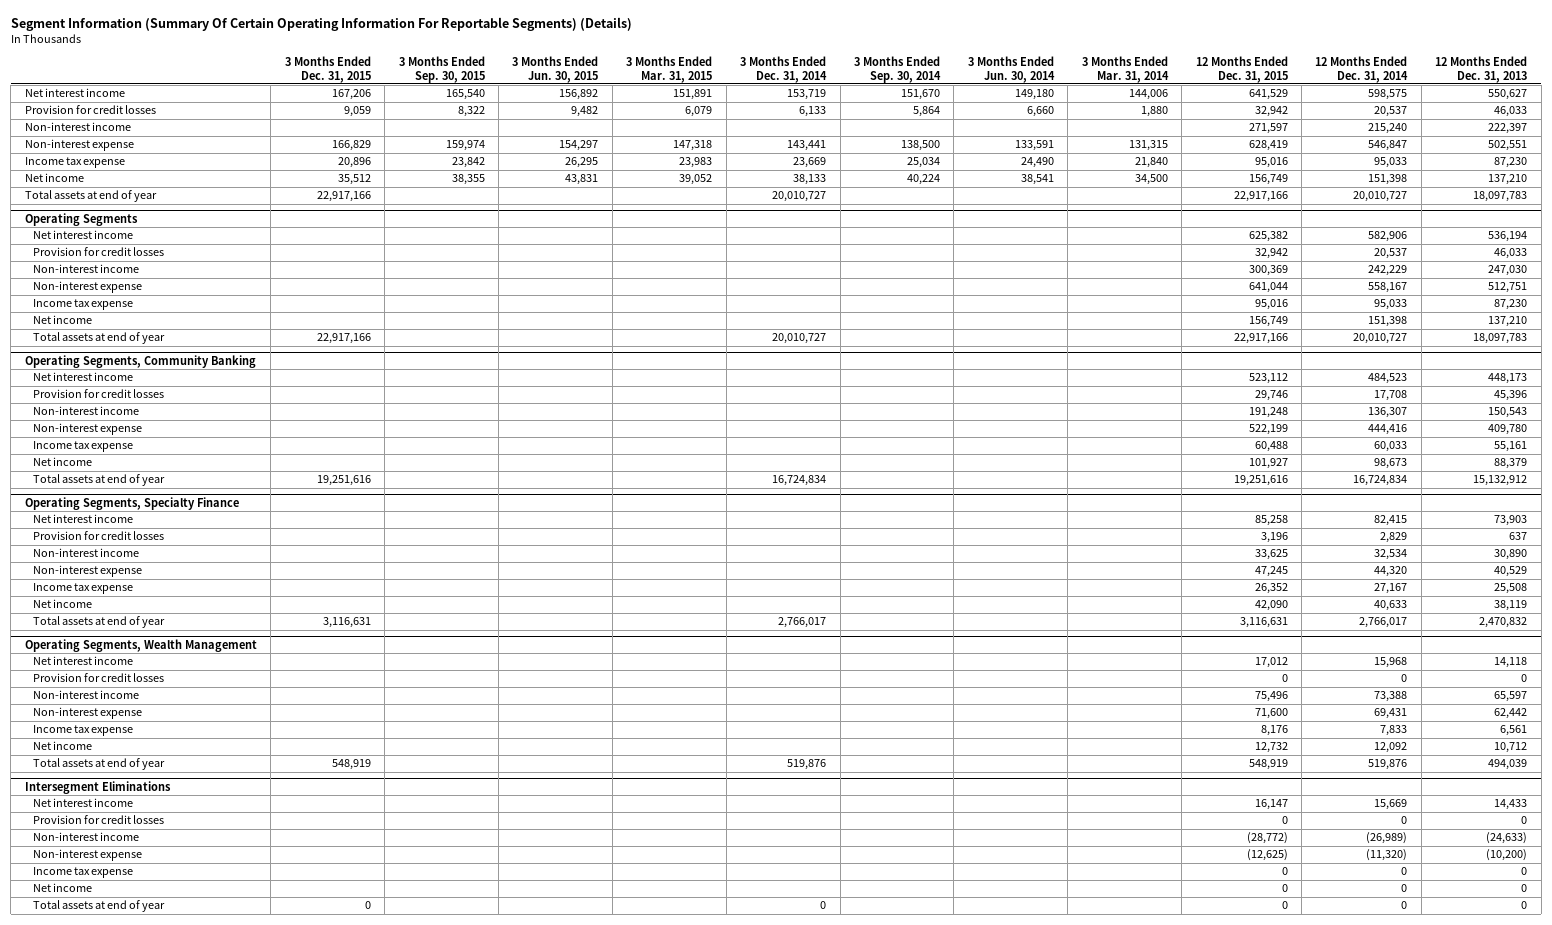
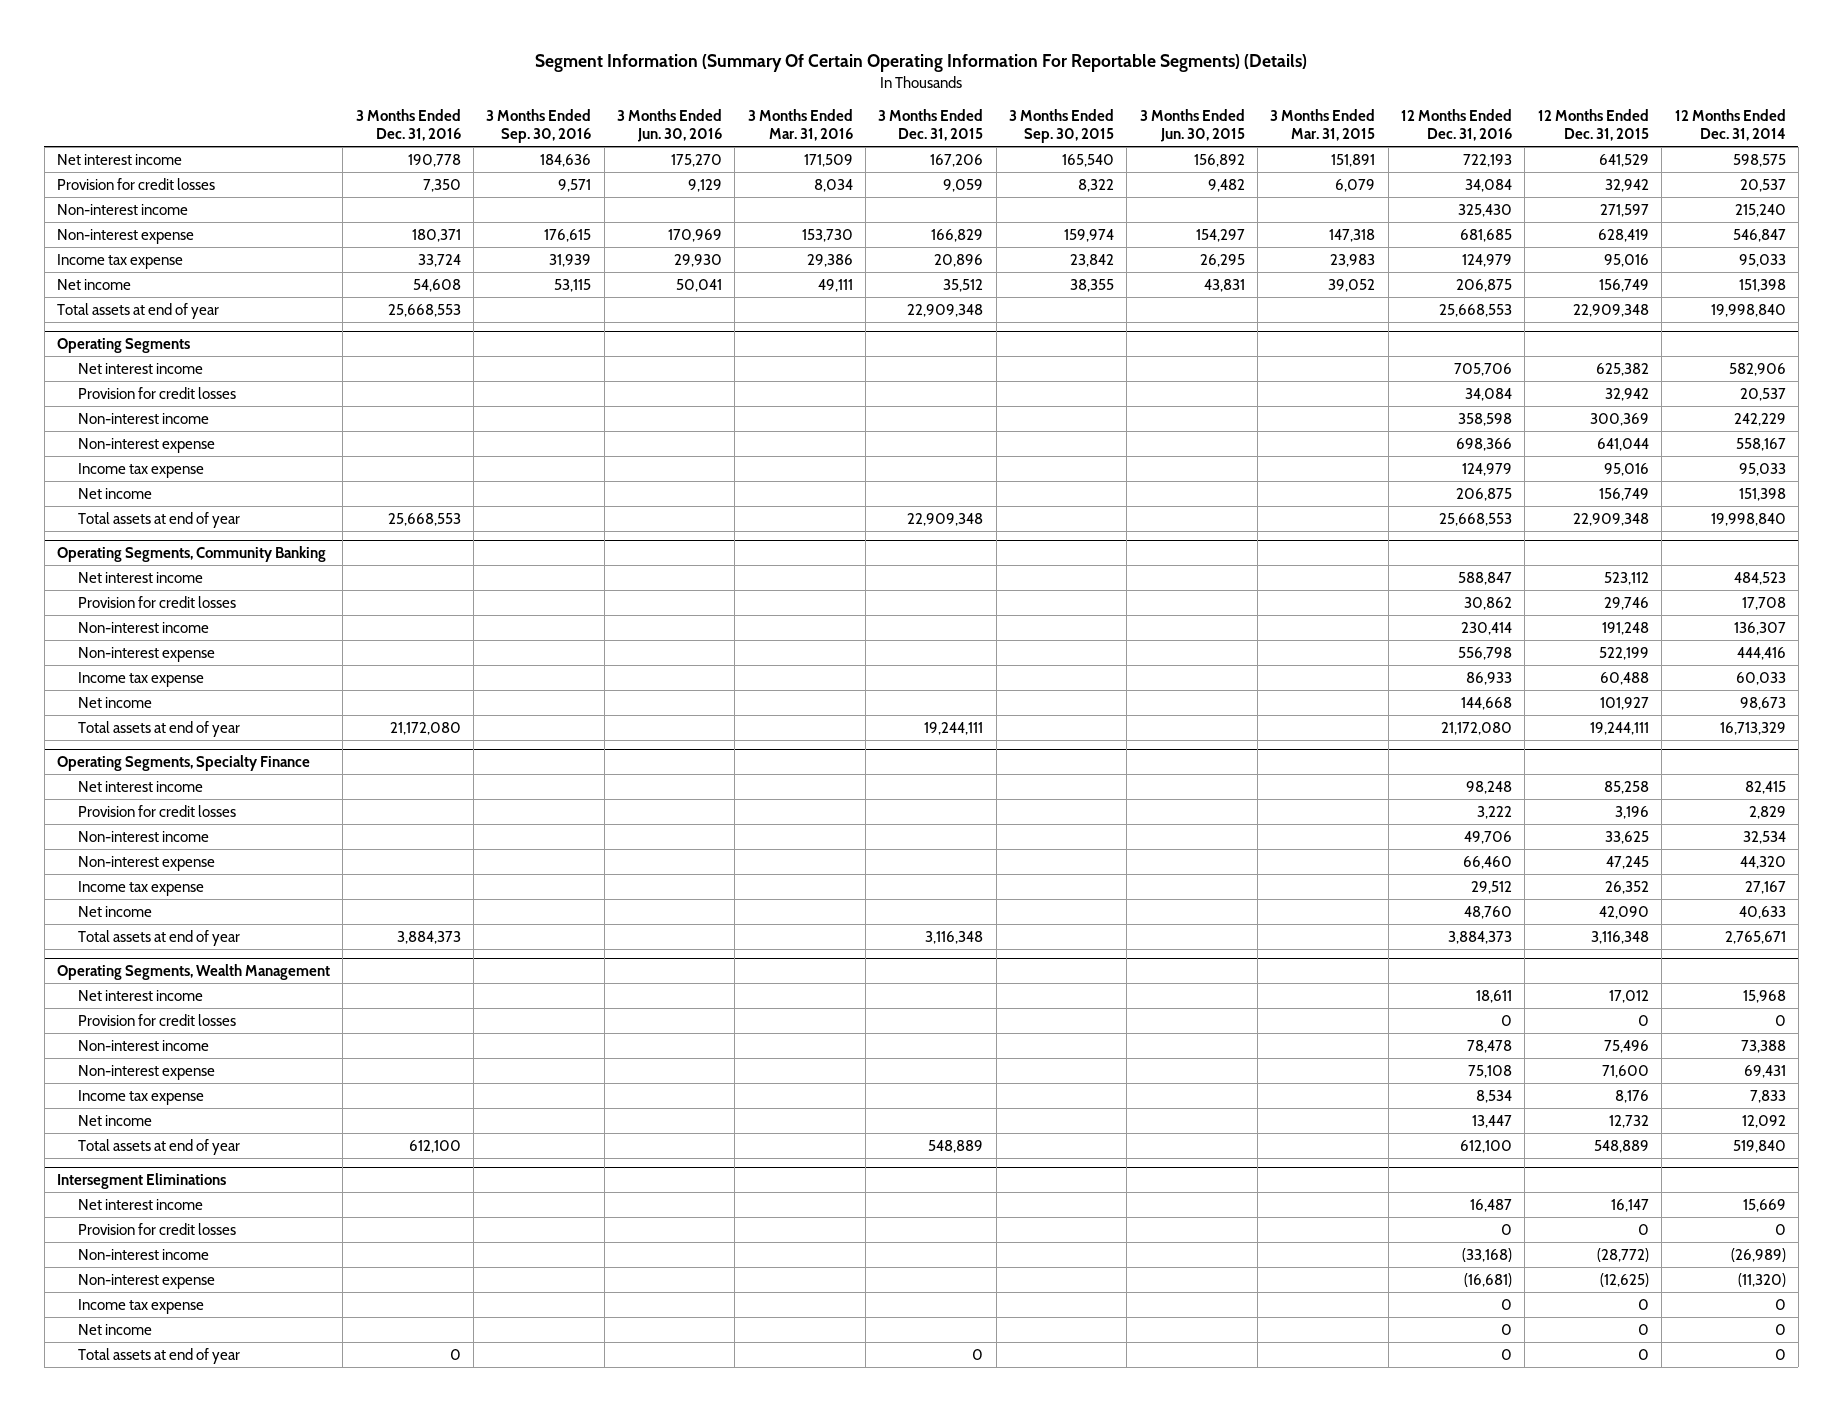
- | 3 Months Ended Dec. 31, 2015 | 3 Months Ended Sep. 30, 2015 | 3 Months Ended Jun. 30, 2015 | 3 Months Ended Mar. 31, 2015 | 3 Months Ended Dec. 31, 2014 | 3 Months Ended Sep. 30, 2014 | 3 Months Ended Jun. 30, 2014 | 3 Months Ended Mar. 31, 2014 | 12 Months Ended Dec. 31, 2015 | 12 Months Ended Dec. 31, 2014 | 12 Months Ended Dec. 31, 2013
+ | 3 Months Ended Dec. 31, 2016 | 3 Months Ended Sep. 30, 2016 | 3 Months Ended Jun. 30, 2016 | 3 Months Ended Mar. 31, 2016 | 3 Months Ended Dec. 31, 2015 | 3 Months Ended Sep. 30, 2015 | 3 Months Ended Jun. 30, 2015 | 3 Months Ended Mar. 31, 2015 | 12 Months Ended Dec. 31, 2016 | 12 Months Ended Dec. 31, 2015 | 12 Months Ended Dec. 31, 2014
- Total assets at end of year | 22,917,166 | | | | 20,010,727 | | | | 22,917,166 | 20,010,727 | 18,097,783
+ Total assets at end of year | 25,668,553 | | | | 22,909,348 | | | | 25,668,553 | 22,909,348 | 19,998,840
@ Operating Segments
- Total assets at end of year | 22,917,166 | | | | 20,010,727 | | | | 22,917,166 | 20,010,727 | 18,097,783
+ Total assets at end of year | 25,668,553 | | | | 22,909,348 | | | | 25,668,553 | 22,909,348 | 19,998,840
@ Operating Segments, Community Banking
- Total assets at end of year | 19,251,616 | | | | 16,724,834 | | | | 19,251,616 | 16,724,834 | 15,132,912
+ Total assets at end of year | 21,172,080 | | | | 19,244,111 | | | | 21,172,080 | 19,244,111 | 16,713,329
@ Operating Segments, Specialty Finance
- Total assets at end of year | 3,116,631 | | | | 2,766,017 | | | | 3,116,631 | 2,766,017 | 2,470,832
+ Total assets at end of year | 3,884,373 | | | | 3,116,348 | | | | 3,884,373 | 3,116,348 | 2,765,671
@ Operating Segments, Wealth Management
- Total assets at end of year | 548,919 | | | | 519,876 | | | | 548,919 | 519,876 | 494,039
+ Total assets at end of year | 612,100 | | | | 548,889 | | | | 612,100 | 548,889 | 519,840

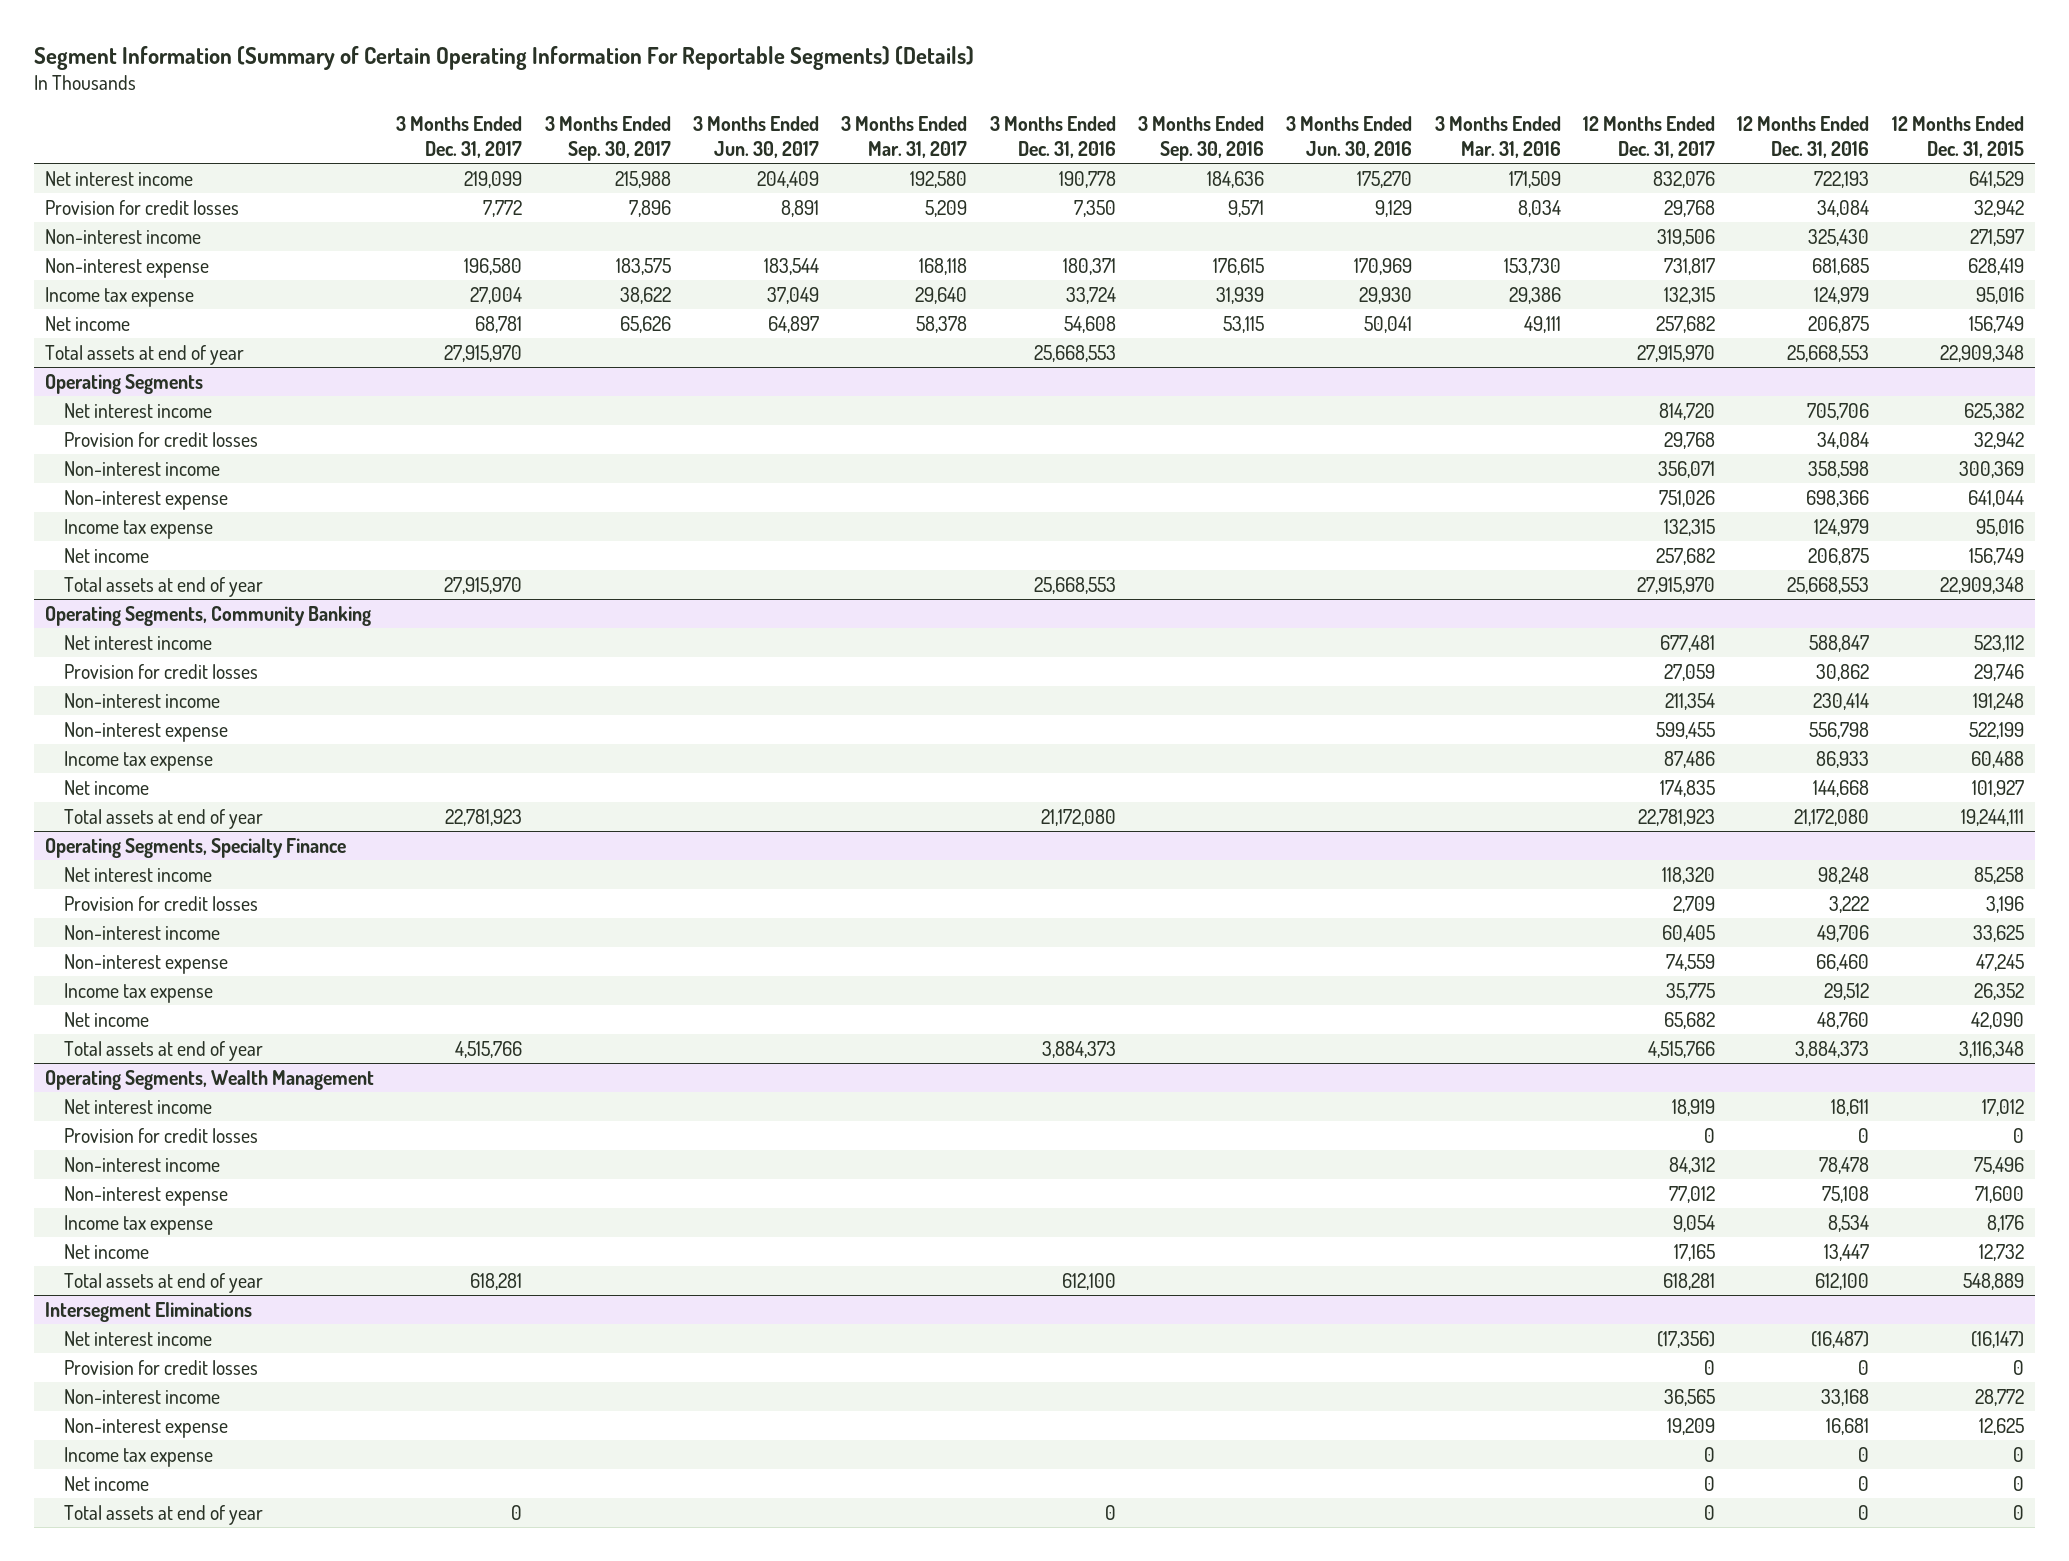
- Segment Information (Summary Of Certain Operating Information For Reportable Segments) (Details)
+ Segment Information (Summary of Certain Operating Information For Reportable Segments) (Details)
- | 3 Months Ended Dec. 31, 2016 | 3 Months Ended Sep. 30, 2016 | 3 Months Ended Jun. 30, 2016 | 3 Months Ended Mar. 31, 2016 | 3 Months Ended Dec. 31, 2015 | 3 Months Ended Sep. 30, 2015 | 3 Months Ended Jun. 30, 2015 | 3 Months Ended Mar. 31, 2015 | 12 Months Ended Dec. 31, 2016 | 12 Months Ended Dec. 31, 2015 | 12 Months Ended Dec. 31, 2014
+ | 3 Months Ended Dec. 31, 2017 | 3 Months Ended Sep. 30, 2017 | 3 Months Ended Jun. 30, 2017 | 3 Months Ended Mar. 31, 2017 | 3 Months Ended Dec. 31, 2016 | 3 Months Ended Sep. 30, 2016 | 3 Months Ended Jun. 30, 2016 | 3 Months Ended Mar. 31, 2016 | 12 Months Ended Dec. 31, 2017 | 12 Months Ended Dec. 31, 2016 | 12 Months Ended Dec. 31, 2015
@ Intersegment Eliminations
- Net interest income | | | | | | | | | 16,487 | 16,147 | 15,669
+ Net interest income | | | | | | | | | (17,356) | (16,487) | (16,147)
- Non-interest income | | | | | | | | | (33,168) | (28,772) | (26,989)
- Non-interest expense | | | | | | | | | (16,681) | (12,625) | (11,320)
+ Non-interest income | | | | | | | | | 36,565 | 33,168 | 28,772
+ Non-interest expense | | | | | | | | | 19,209 | 16,681 | 12,625

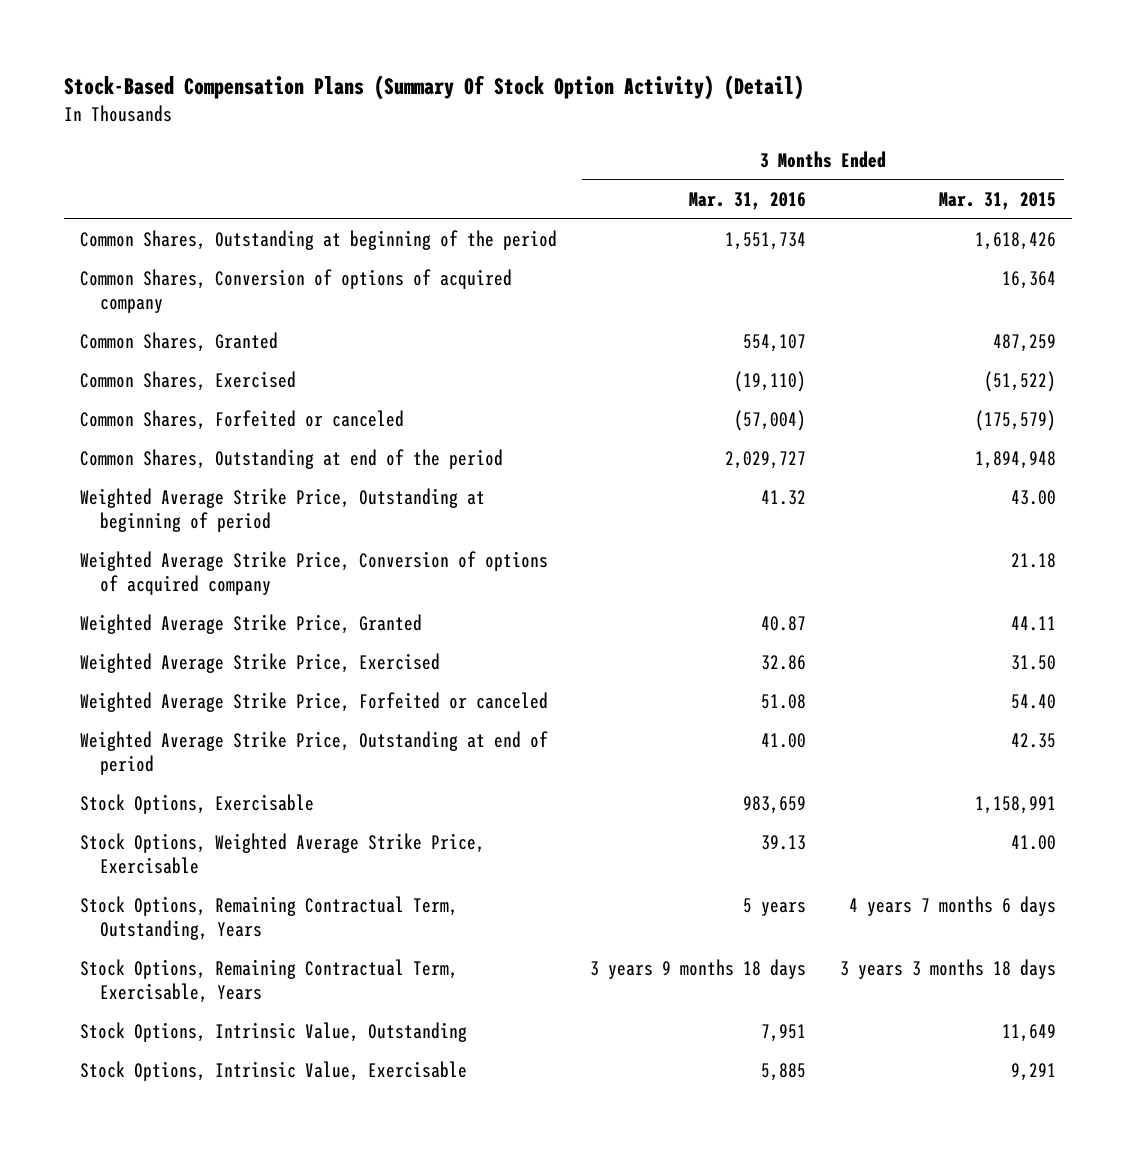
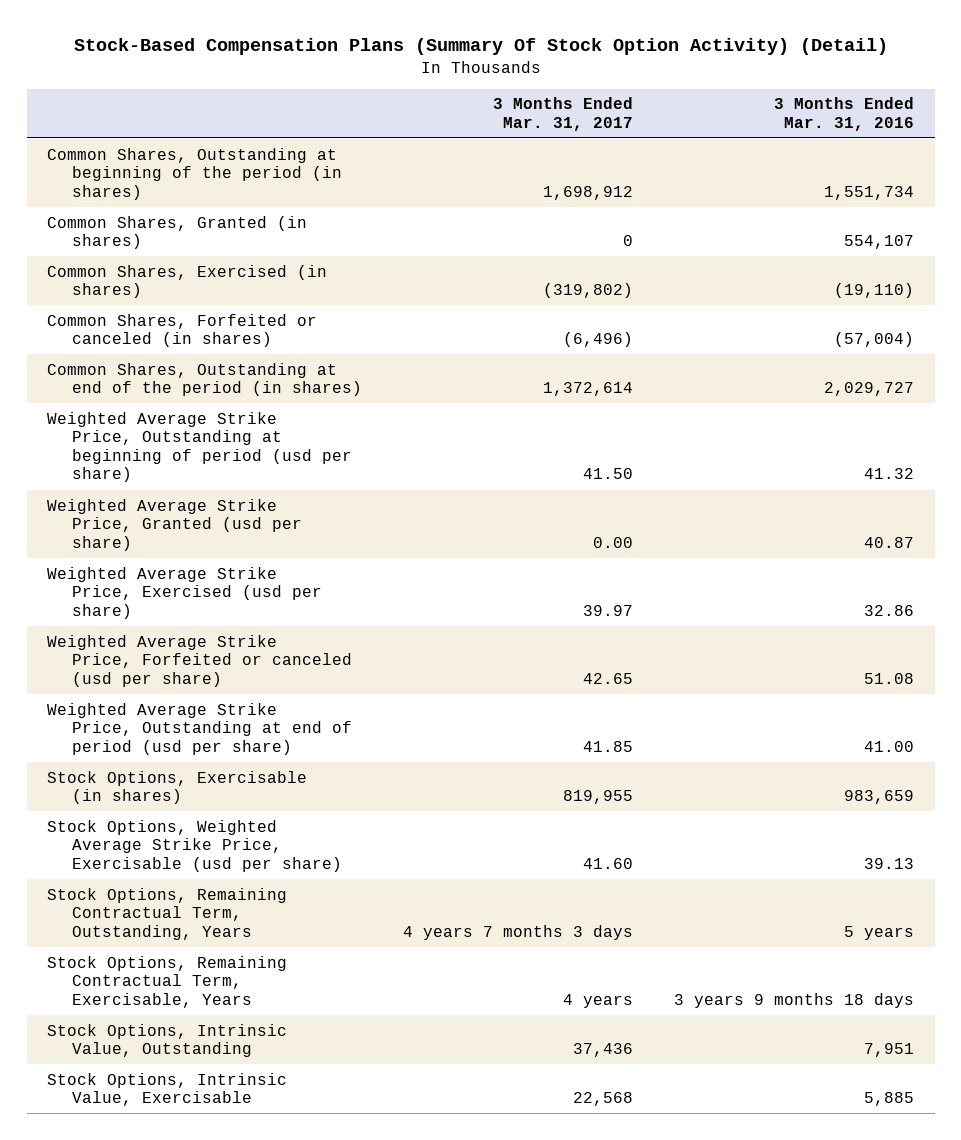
- | 3 Months Ended Mar. 31, 2016 | 3 Months Ended Mar. 31, 2015
+ | 3 Months Ended Mar. 31, 2017 | 3 Months Ended Mar. 31, 2016
- Common Shares, Outstanding at beginning of the period | 1,551,734 | 1,618,426
- Common Shares, Conversion of options of acquired company | | 16,364
- Common Shares, Granted | 554,107 | 487,259
- Common Shares, Exercised | (19,110) | (51,522)
- Common Shares, Forfeited or canceled | (57,004) | (175,579)
- Common Shares, Outstanding at end of the period | 2,029,727 | 1,894,948
- Weighted Average Strike Price, Outstanding at beginning of period | 41.32 | 43.00
- Weighted Average Strike Price, Conversion of options of acquired company | | 21.18
- Weighted Average Strike Price, Granted | 40.87 | 44.11
- Weighted Average Strike Price, Exercised | 32.86 | 31.50
- Weighted Average Strike Price, Forfeited or canceled | 51.08 | 54.40
- Weighted Average Strike Price, Outstanding at end of period | 41.00 | 42.35
- Stock Options, Exercisable | 983,659 | 1,158,991
- Stock Options, Weighted Average Strike Price, Exercisable | 39.13 | 41.00
+ Common Shares, Outstanding at beginning of the period (in shares) | 1,698,912 | 1,551,734
+ Common Shares, Granted (in shares) | 0 | 554,107
+ Common Shares, Exercised (in shares) | (319,802) | (19,110)
+ Common Shares, Forfeited or canceled (in shares) | (6,496) | (57,004)
+ Common Shares, Outstanding at end of the period (in shares) | 1,372,614 | 2,029,727
+ Weighted Average Strike Price, Outstanding at beginning of period (usd per share) | 41.50 | 41.32
+ Weighted Average Strike Price, Granted (usd per share) | 0.00 | 40.87
+ Weighted Average Strike Price, Exercised (usd per share) | 39.97 | 32.86
+ Weighted Average Strike Price, Forfeited or canceled (usd per share) | 42.65 | 51.08
+ Weighted Average Strike Price, Outstanding at end of period (usd per share) | 41.85 | 41.00
+ Stock Options, Exercisable (in shares) | 819,955 | 983,659
+ Stock Options, Weighted Average Strike Price, Exercisable (usd per share) | 41.60 | 39.13

